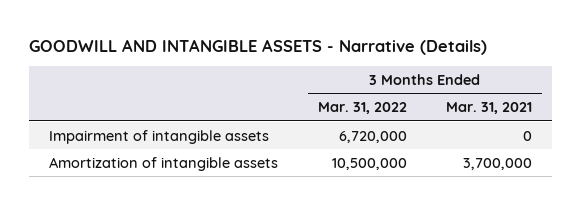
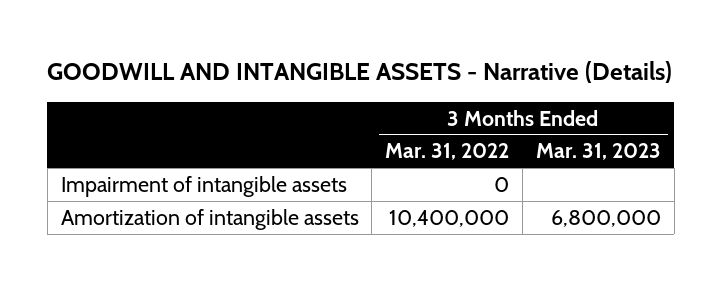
- | 3 Months Ended Mar. 31, 2022 | 3 Months Ended Mar. 31, 2021
+ | 3 Months Ended Mar. 31, 2022 | 3 Months Ended Mar. 31, 2023
- Impairment of intangible assets | 6,720,000 | 0
- Amortization of intangible assets | 10,500,000 | 3,700,000
+ Impairment of intangible assets | 0 |
+ Amortization of intangible assets | 10,400,000 | 6,800,000

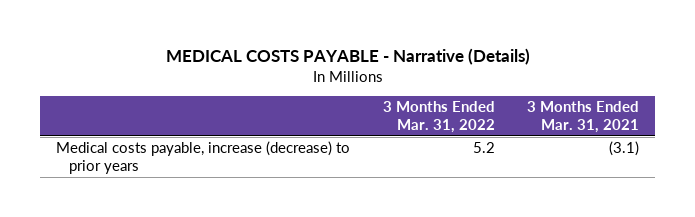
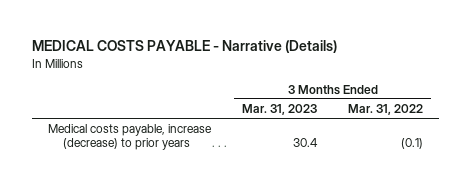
- | 3 Months Ended Mar. 31, 2022 | 3 Months Ended Mar. 31, 2021
+ | 3 Months Ended Mar. 31, 2023 | 3 Months Ended Mar. 31, 2022
- Medical costs payable, increase (decrease) to prior years | 5.2 | (3.1)
+ Medical costs payable, increase (decrease) to prior years | 30.4 | (0.1)

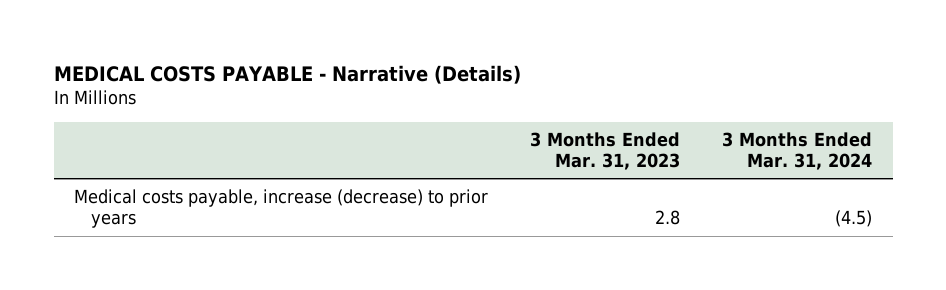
- | 3 Months Ended Mar. 31, 2023 | 3 Months Ended Mar. 31, 2022
+ | 3 Months Ended Mar. 31, 2023 | 3 Months Ended Mar. 31, 2024
- Medical costs payable, increase (decrease) to prior years | 30.4 | (0.1)
+ Medical costs payable, increase (decrease) to prior years | 2.8 | (4.5)

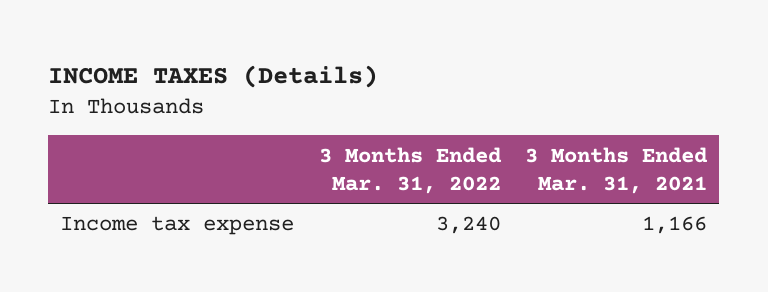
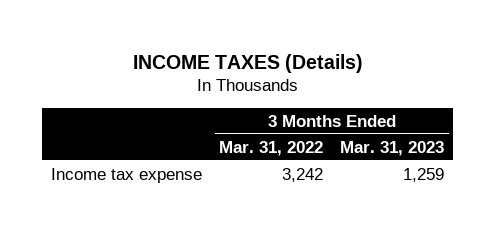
- | 3 Months Ended Mar. 31, 2022 | 3 Months Ended Mar. 31, 2021
+ | 3 Months Ended Mar. 31, 2022 | 3 Months Ended Mar. 31, 2023
- Income tax expense | 3,240 | 1,166
+ Income tax expense | 3,242 | 1,259

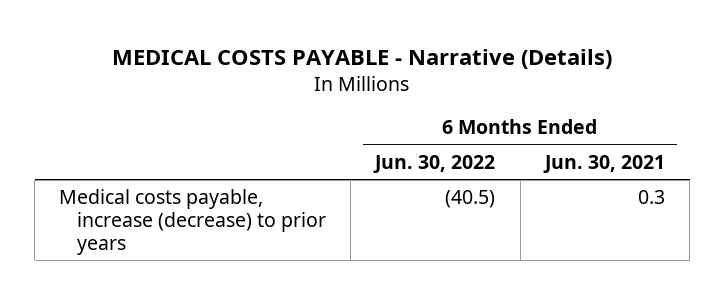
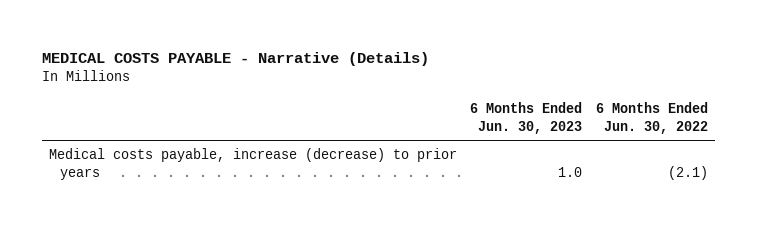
- | 6 Months Ended Jun. 30, 2022 | 6 Months Ended Jun. 30, 2021
+ | 6 Months Ended Jun. 30, 2023 | 6 Months Ended Jun. 30, 2022
- Medical costs payable, increase (decrease) to prior years | (40.5) | 0.3
+ Medical costs payable, increase (decrease) to prior years | 1.0 | (2.1)

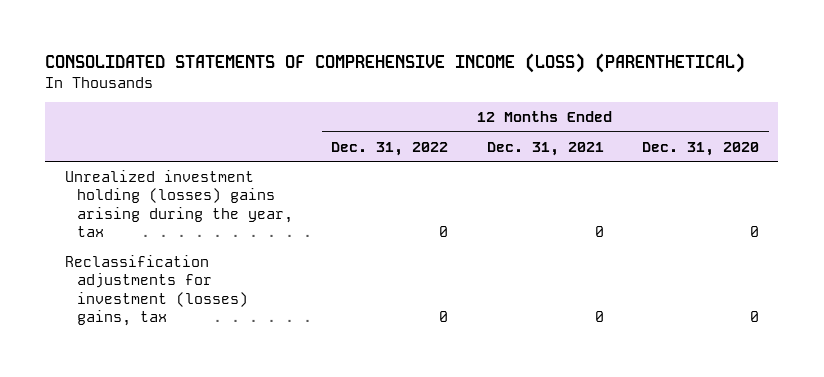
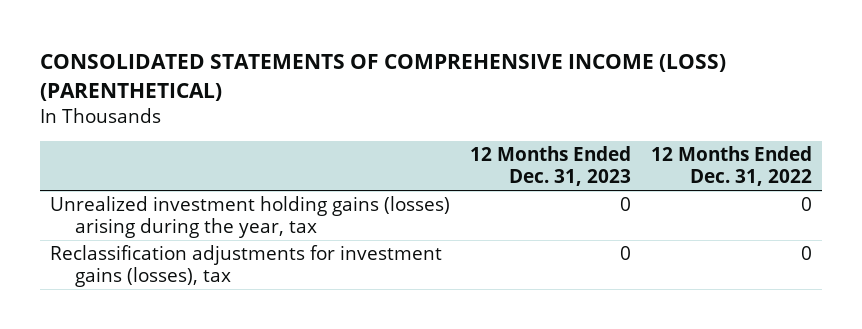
- | 12 Months Ended Dec. 31, 2022 | 12 Months Ended Dec. 31, 2021 | 12 Months Ended Dec. 31, 2020
+ | 12 Months Ended Dec. 31, 2023 | 12 Months Ended Dec. 31, 2022
- Unrealized investment holding (losses) gains arising during the year, tax | 0 | 0 | 0
- Reclassification adjustments for investment (losses) gains, tax | 0 | 0 | 0
+ Unrealized investment holding gains (losses) arising during the year, tax | 0 | 0
+ Reclassification adjustments for investment gains (losses), tax | 0 | 0

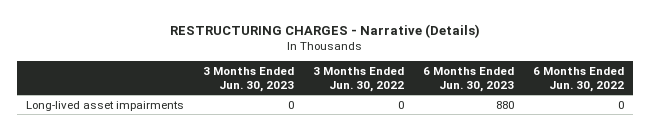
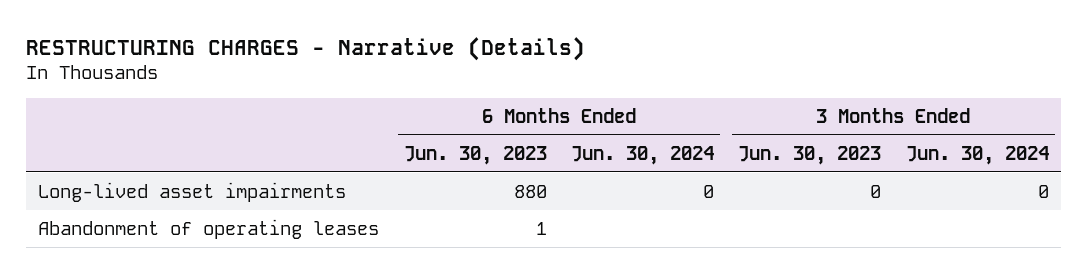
- | 3 Months Ended Jun. 30, 2023 | 3 Months Ended Jun. 30, 2022 | 6 Months Ended Jun. 30, 2023 | 6 Months Ended Jun. 30, 2022
+ | 6 Months Ended Jun. 30, 2023 | 6 Months Ended Jun. 30, 2024 | 3 Months Ended Jun. 30, 2023 | 3 Months Ended Jun. 30, 2024
+ Abandonment of operating leases | 1 | | |

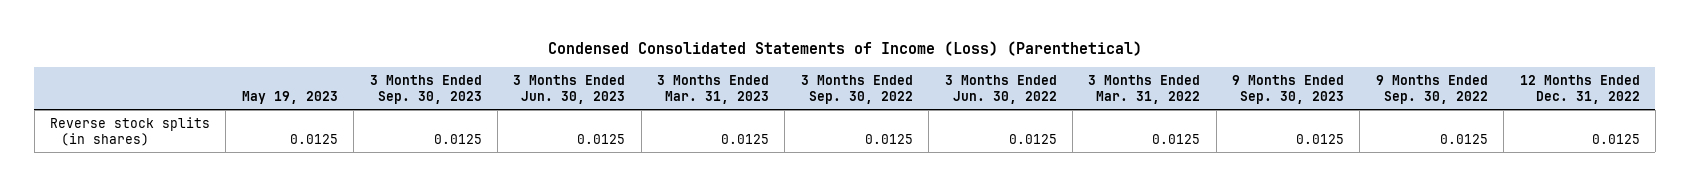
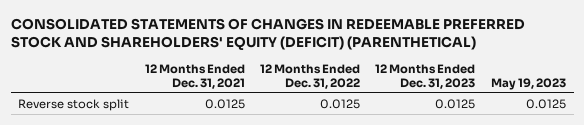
- Condensed Consolidated Statements of Income (Loss) (Parenthetical)
+ CONSOLIDATED STATEMENTS OF CHANGES IN REDEEMABLE PREFERRED STOCK AND SHAREHOLDERS' EQUITY (DEFICIT) (PARENTHETICAL)
- | May 19, 2023 | 3 Months Ended Sep. 30, 2023 | 3 Months Ended Jun. 30, 2023 | 3 Months Ended Mar. 31, 2023 | 3 Months Ended Sep. 30, 2022 | 3 Months Ended Jun. 30, 2022 | 3 Months Ended Mar. 31, 2022 | 9 Months Ended Sep. 30, 2023 | 9 Months Ended Sep. 30, 2022 | 12 Months Ended Dec. 31, 2022
+ | 12 Months Ended Dec. 31, 2021 | 12 Months Ended Dec. 31, 2022 | 12 Months Ended Dec. 31, 2023 | May 19, 2023
- Reverse stock splits (in shares) | 0.0125 | 0.0125 | 0.0125 | 0.0125 | 0.0125 | 0.0125 | 0.0125 | 0.0125 | 0.0125 | 0.0125
+ Reverse stock split | 0.0125 | 0.0125 | 0.0125 | 0.0125

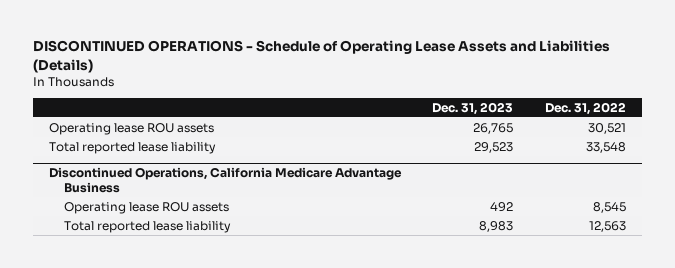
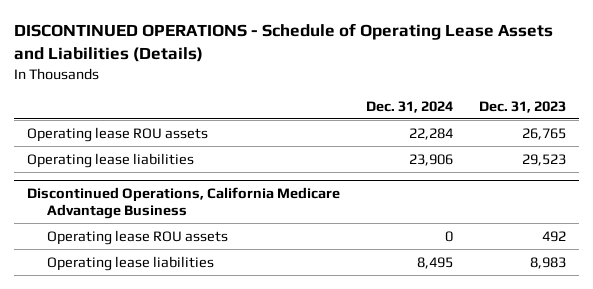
- | Dec. 31, 2023 | Dec. 31, 2022
+ | Dec. 31, 2024 | Dec. 31, 2023
- Total reported lease liability | 29,523 | 33,548
+ Operating lease liabilities | 23,906 | 29,523
@ Discontinued Operations, California Medicare Advantage Business
- Total reported lease liability | 8,983 | 12,563
+ Operating lease liabilities | 8,495 | 8,983

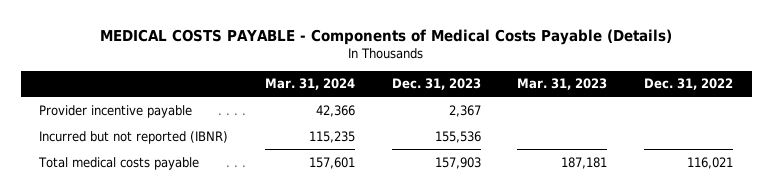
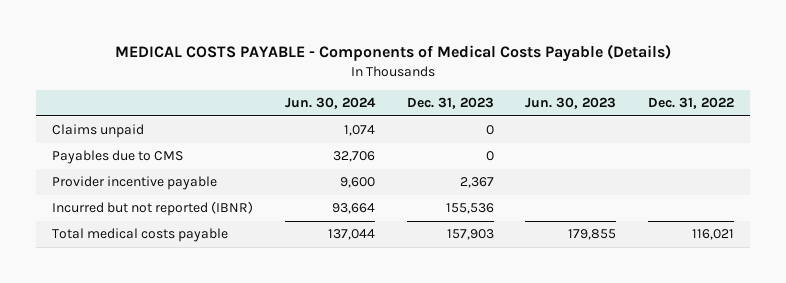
- | Mar. 31, 2024 | Dec. 31, 2023 | Mar. 31, 2023 | Dec. 31, 2022
+ | Jun. 30, 2024 | Dec. 31, 2023 | Jun. 30, 2023 | Dec. 31, 2022
+ Claims unpaid | 1,074 | 0 | |
+ Payables due to CMS | 32,706 | 0 | |

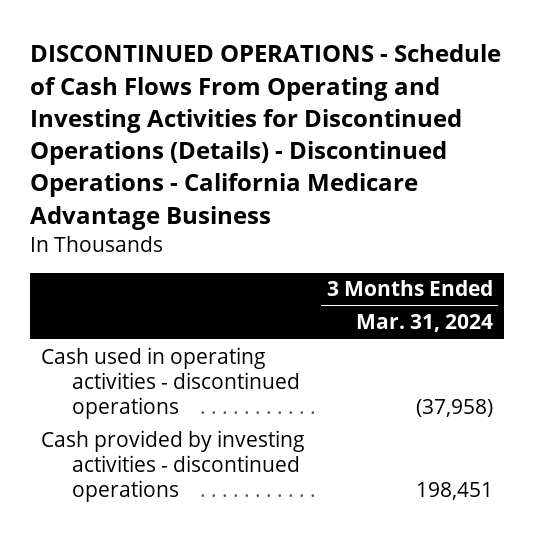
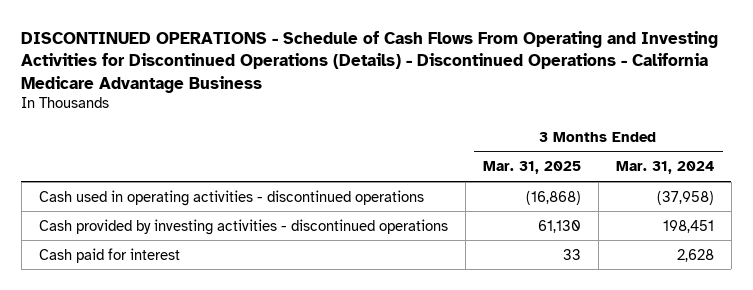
- | 3 Months Ended Mar. 31, 2024
+ | 3 Months Ended Mar. 31, 2025 | 3 Months Ended Mar. 31, 2024
+ Cash paid for interest | 33 | 2,628

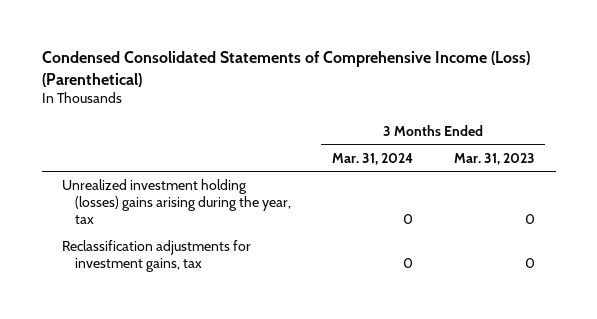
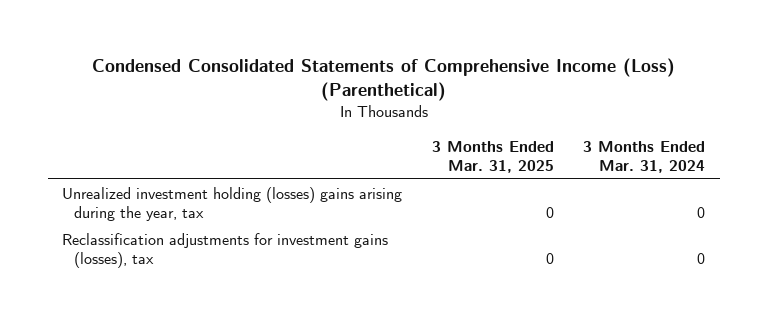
- | 3 Months Ended Mar. 31, 2024 | 3 Months Ended Mar. 31, 2023
+ | 3 Months Ended Mar. 31, 2025 | 3 Months Ended Mar. 31, 2024
- Reclassification adjustments for investment gains, tax | 0 | 0
+ Reclassification adjustments for investment gains (losses), tax | 0 | 0

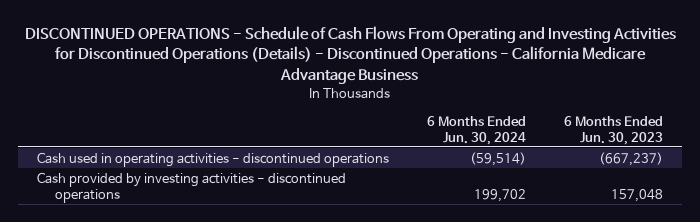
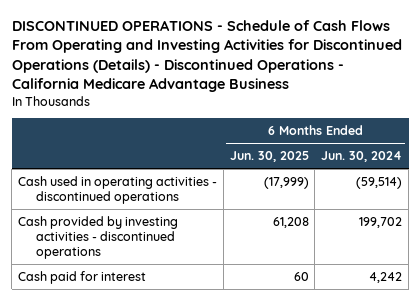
- | 6 Months Ended Jun. 30, 2024 | 6 Months Ended Jun. 30, 2023
+ | 6 Months Ended Jun. 30, 2025 | 6 Months Ended Jun. 30, 2024
+ Cash paid for interest | 60 | 4,242

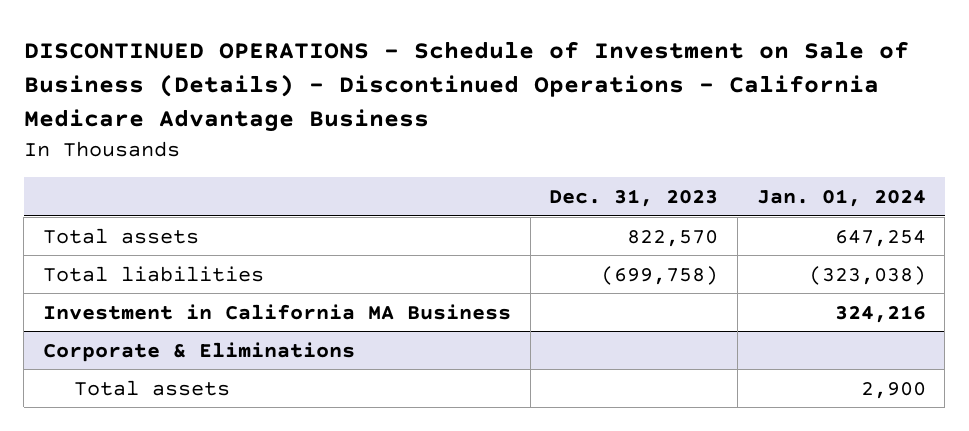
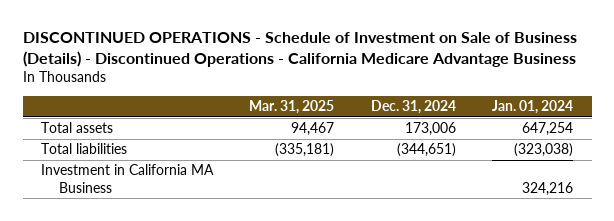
- | Dec. 31, 2023 | Jan. 01, 2024
+ | Mar. 31, 2025 | Dec. 31, 2024 | Jan. 01, 2024
- Corporate & Eliminations
- Total assets | | 2,900

